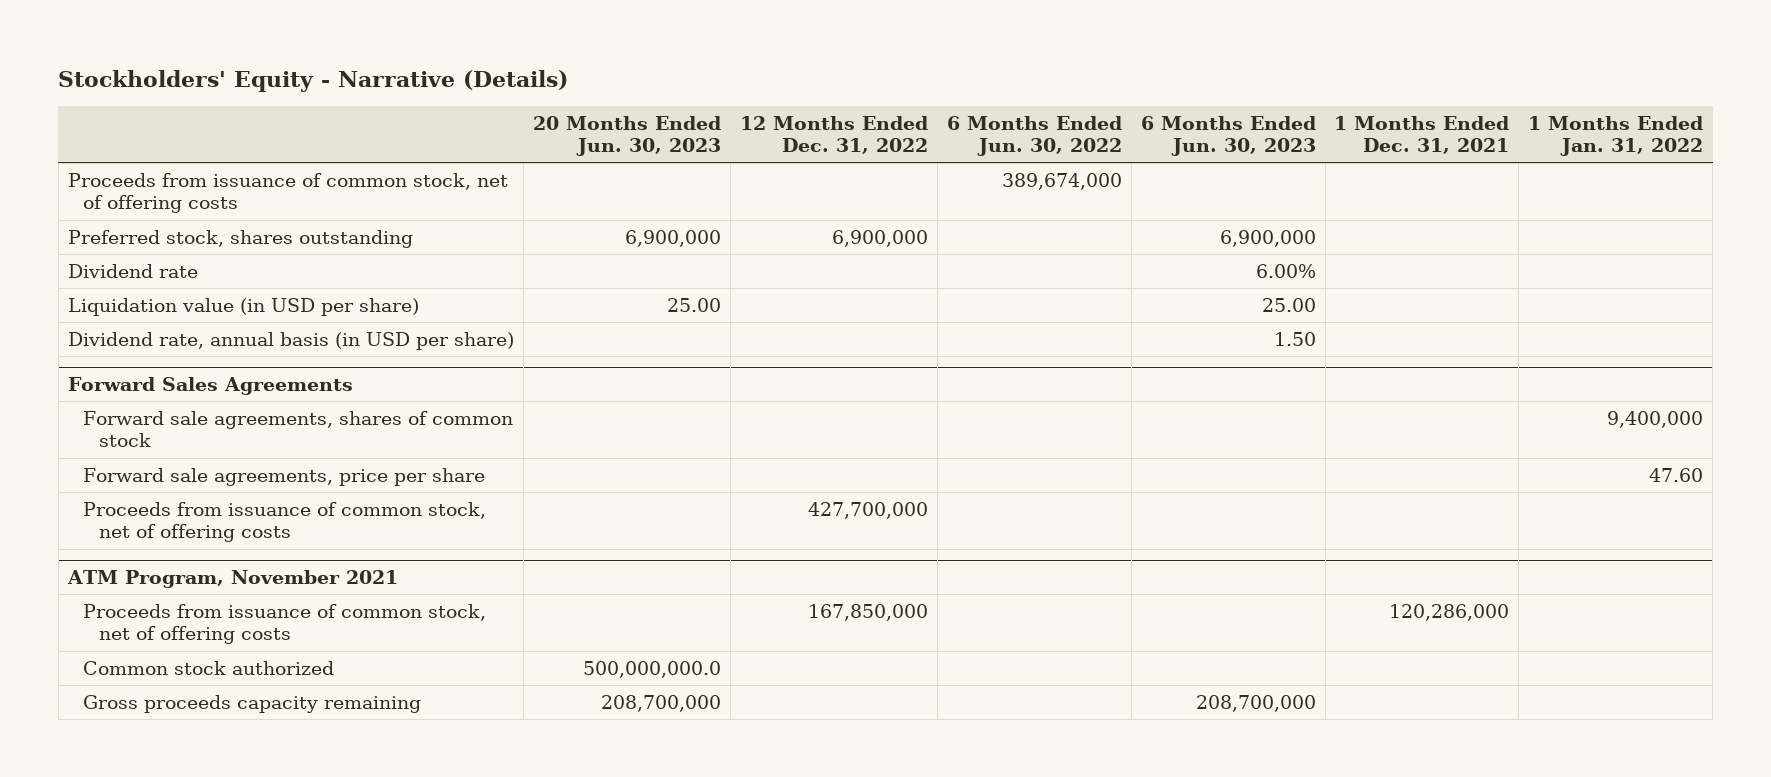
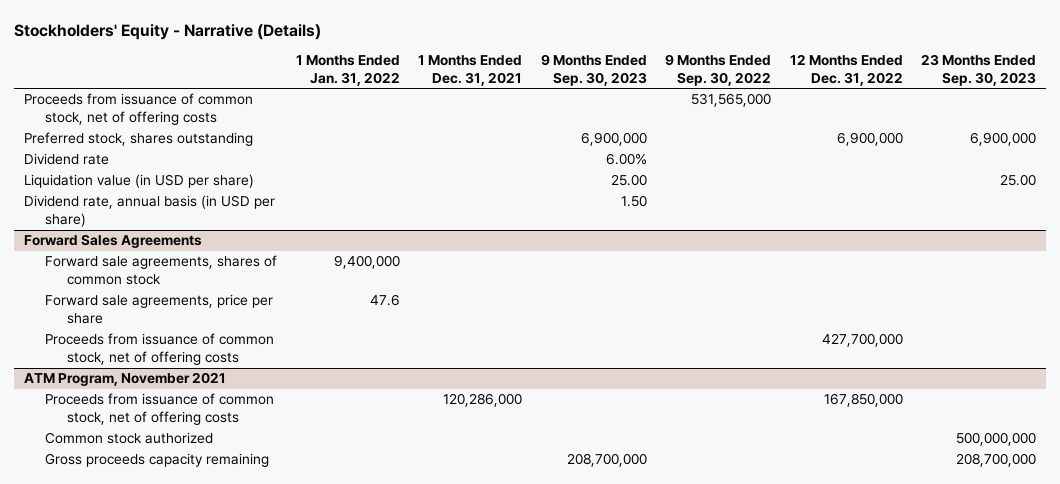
- | 20 Months Ended Jun. 30, 2023 | 12 Months Ended Dec. 31, 2022 | 6 Months Ended Jun. 30, 2022 | 6 Months Ended Jun. 30, 2023 | 1 Months Ended Dec. 31, 2021 | 1 Months Ended Jan. 31, 2022
+ | 1 Months Ended Jan. 31, 2022 | 1 Months Ended Dec. 31, 2021 | 9 Months Ended Sep. 30, 2023 | 9 Months Ended Sep. 30, 2022 | 12 Months Ended Dec. 31, 2022 | 23 Months Ended Sep. 30, 2023
@ Forward Sales Agreements
- Forward sale agreements, price per share | | | | | | 47.60
+ Forward sale agreements, price per share | 47.6 | | | | |

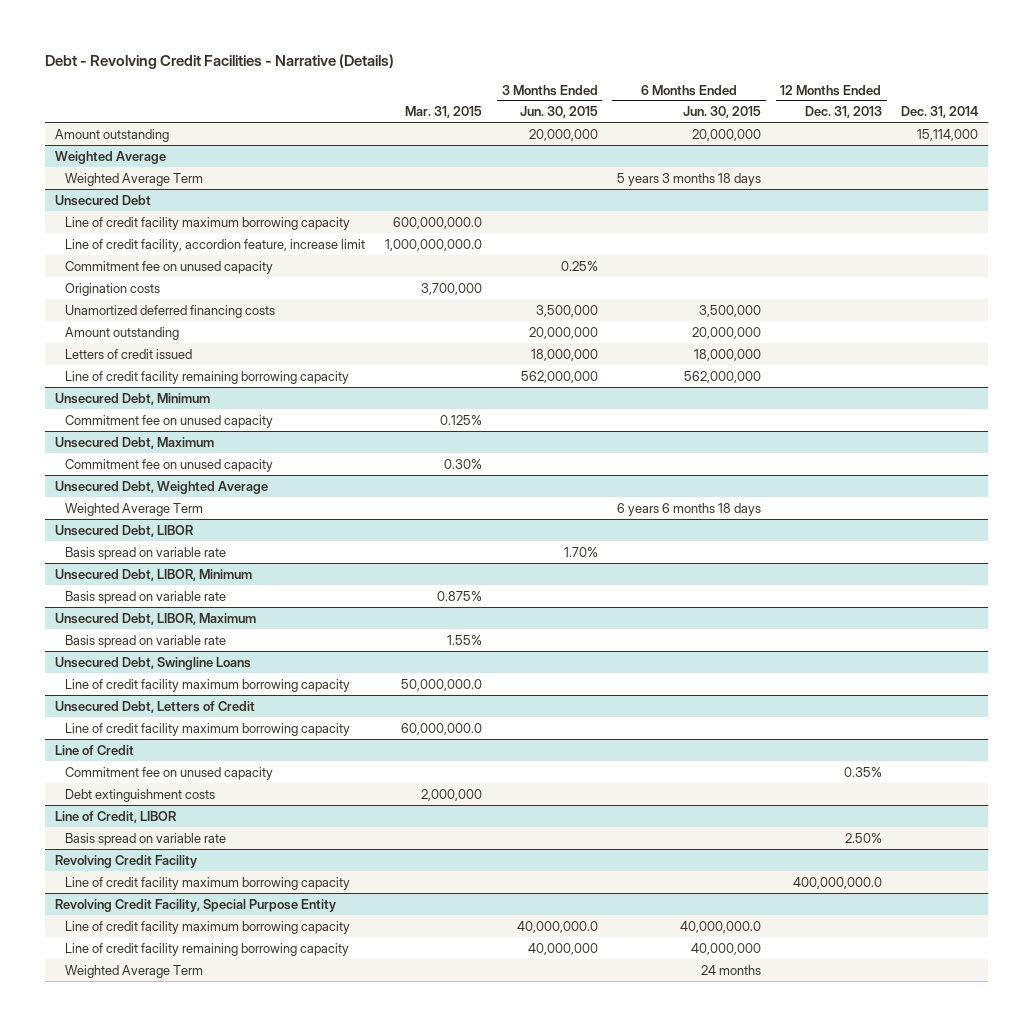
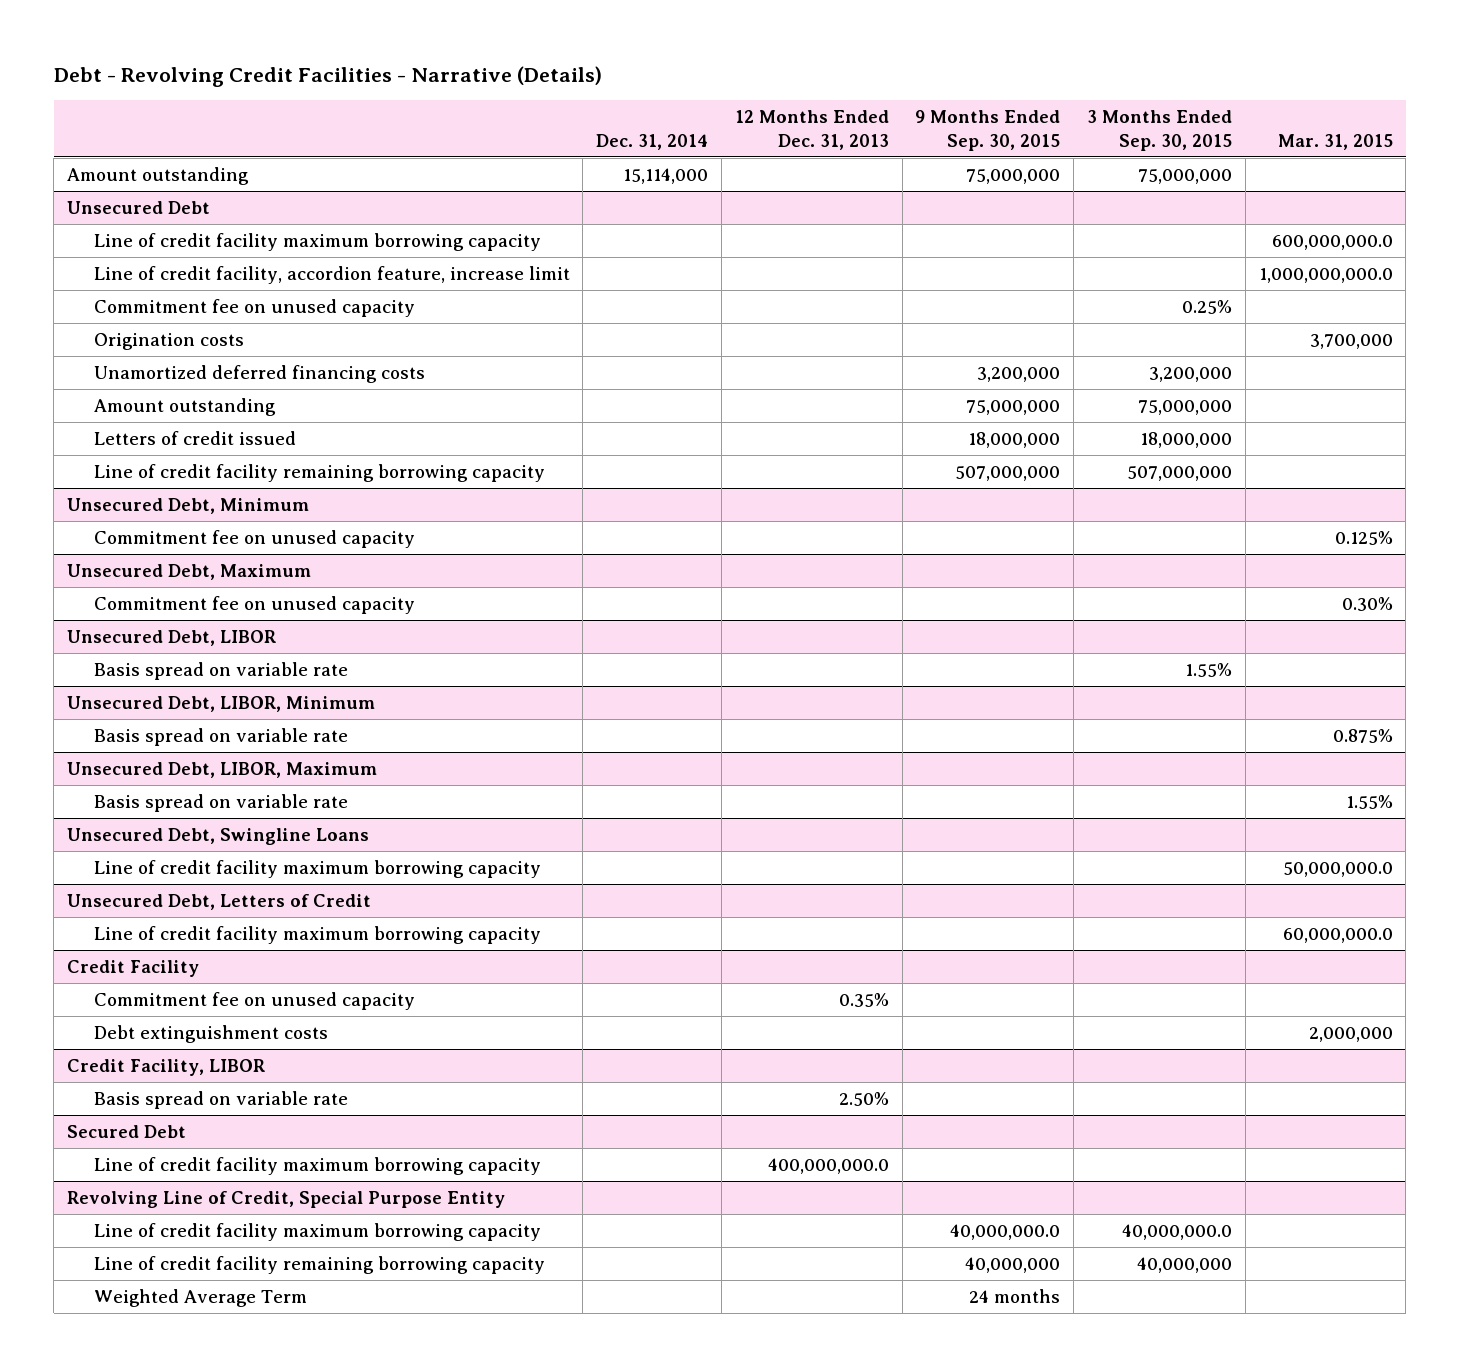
- | Mar. 31, 2015 | 3 Months Ended Jun. 30, 2015 | 6 Months Ended Jun. 30, 2015 | 12 Months Ended Dec. 31, 2013 | Dec. 31, 2014
+ | Dec. 31, 2014 | 12 Months Ended Dec. 31, 2013 | 9 Months Ended Sep. 30, 2015 | 3 Months Ended Sep. 30, 2015 | Mar. 31, 2015
- Weighted Average
- Weighted Average Term | | | 5 years 3 months 18 days | |
- Unsecured Debt, Weighted Average
- Weighted Average Term | | | 6 years 6 months 18 days | |
- Line of Credit
+ Credit Facility
- Line of Credit, LIBOR
- Basis spread on variable rate | | | | 2.50% |
- Revolving Credit Facility
- Line of credit facility maximum borrowing capacity | | | | 400,000,000.0 |
- Revolving Credit Facility, Special Purpose Entity
+ Credit Facility, LIBOR
+ Basis spread on variable rate | | 2.50% | | |
+ Secured Debt
+ Line of credit facility maximum borrowing capacity | | 400,000,000.0 | | |
+ Revolving Line of Credit, Special Purpose Entity

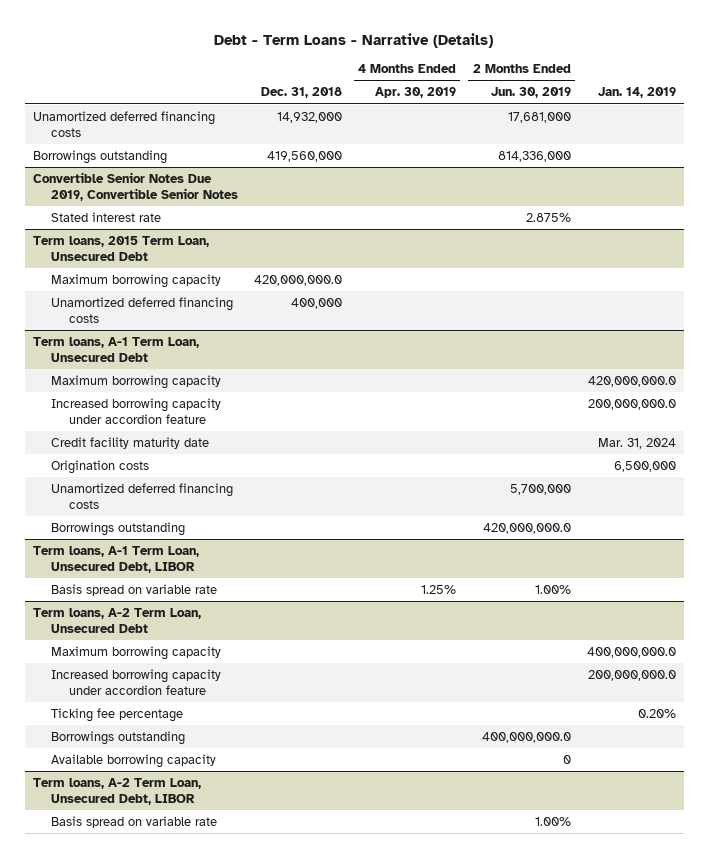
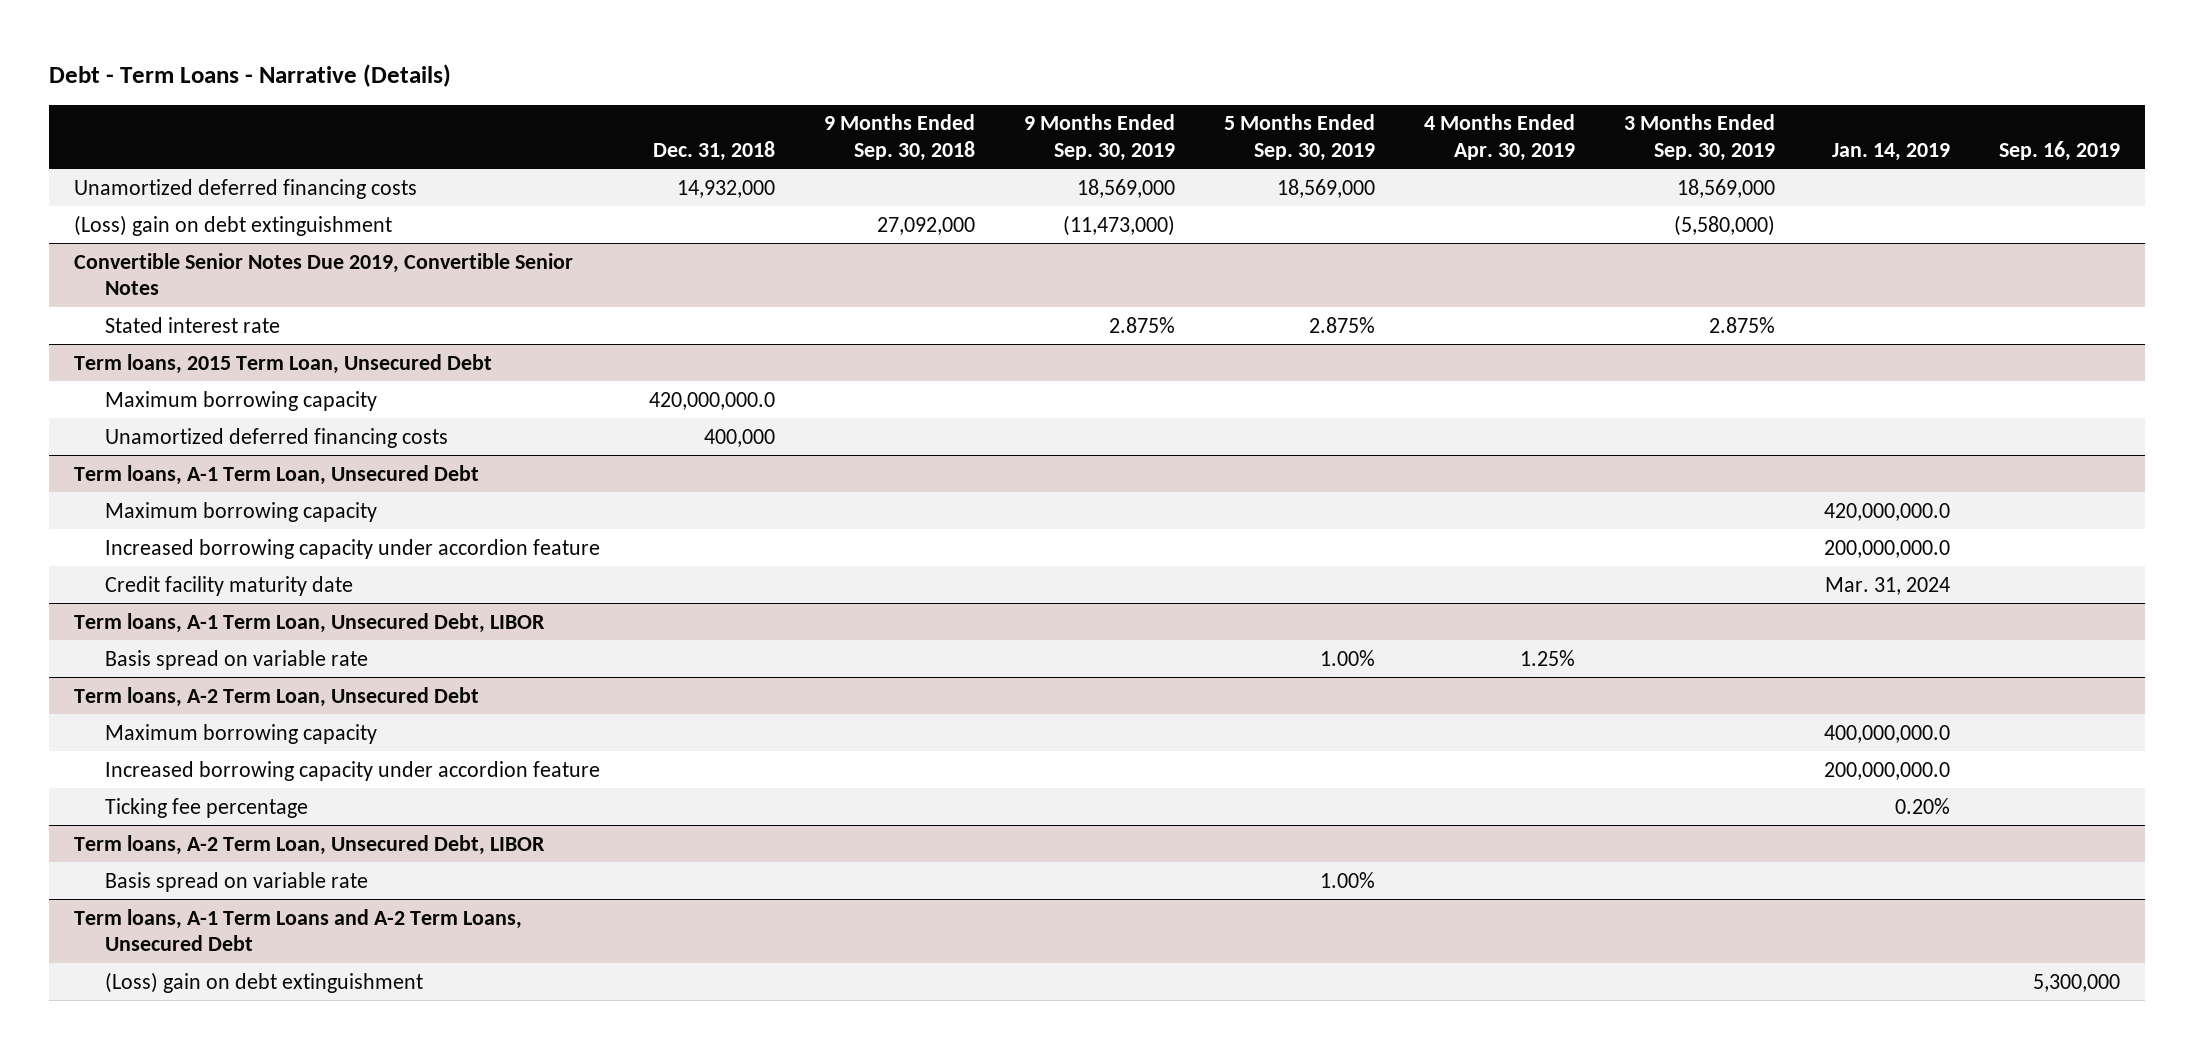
- | Dec. 31, 2018 | 4 Months Ended Apr. 30, 2019 | 2 Months Ended Jun. 30, 2019 | Jan. 14, 2019
+ | Dec. 31, 2018 | 9 Months Ended Sep. 30, 2018 | 9 Months Ended Sep. 30, 2019 | 5 Months Ended Sep. 30, 2019 | 4 Months Ended Apr. 30, 2019 | 3 Months Ended Sep. 30, 2019 | Jan. 14, 2019 | Sep. 16, 2019
- Borrowings outstanding | 419,560,000 | | 814,336,000 |
+ (Loss) gain on debt extinguishment | | 27,092,000 | (11,473,000) | | | (5,580,000) | |
@ Term loans, A-1 Term Loan, Unsecured Debt
- Origination costs | | | | 6,500,000
- Unamortized deferred financing costs | | | 5,700,000 |
- Borrowings outstanding | | | 420,000,000.0 |
@ Term loans, A-2 Term Loan, Unsecured Debt
- Borrowings outstanding | | | 400,000,000.0 |
- Available borrowing capacity | | | 0 |
+ Term loans, A-1 Term Loans and A-2 Term Loans, Unsecured Debt
+ (Loss) gain on debt extinguishment | | | | | | | | 5,300,000

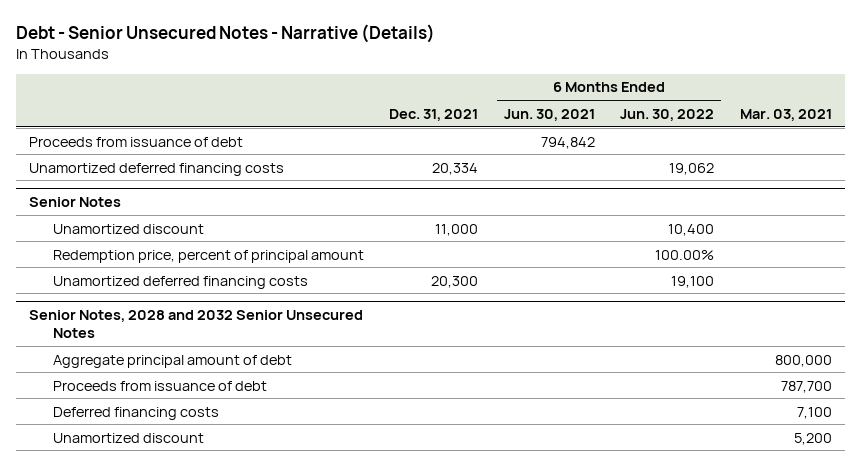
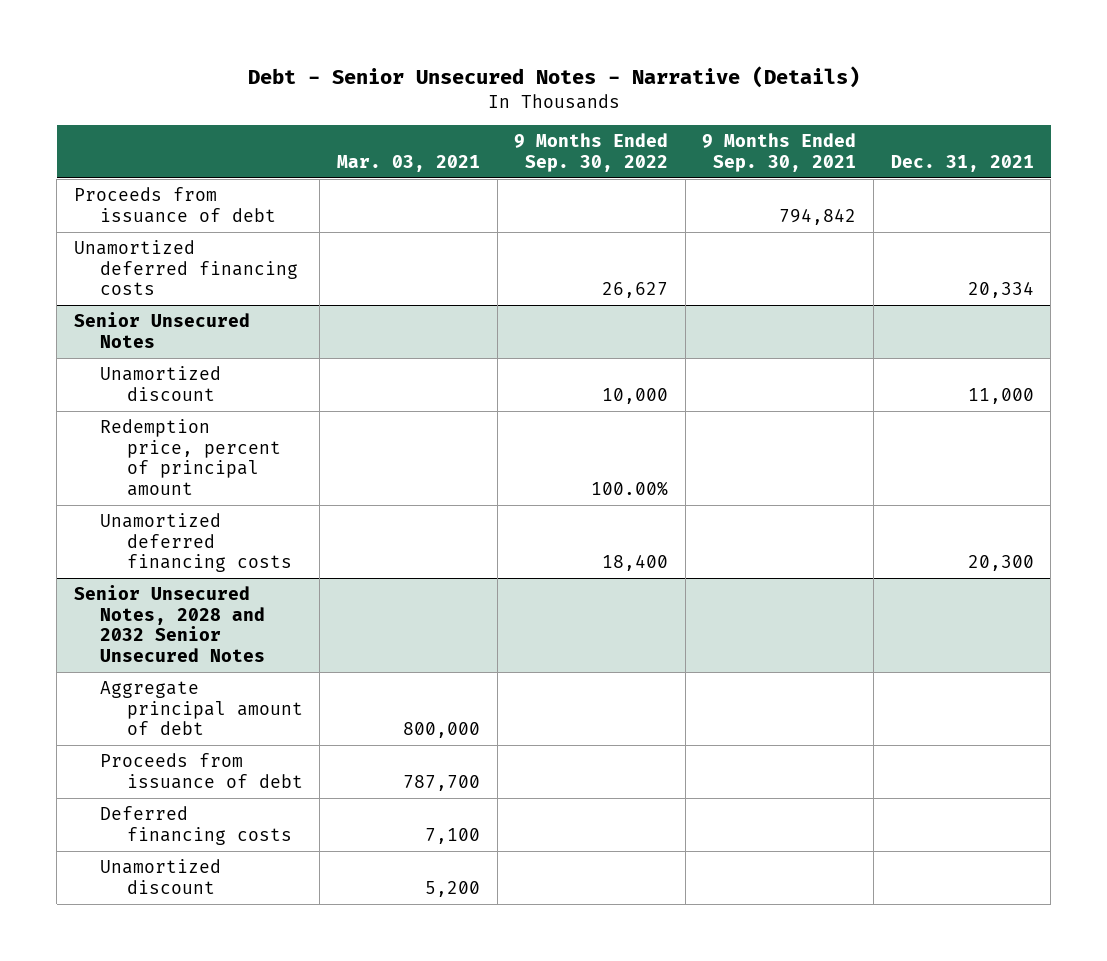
- | Dec. 31, 2021 | 6 Months Ended Jun. 30, 2021 | 6 Months Ended Jun. 30, 2022 | Mar. 03, 2021
+ | Mar. 03, 2021 | 9 Months Ended Sep. 30, 2022 | 9 Months Ended Sep. 30, 2021 | Dec. 31, 2021
- Senior Notes
+ Senior Unsecured Notes
- Senior Notes, 2028 and 2032 Senior Unsecured Notes
+ Senior Unsecured Notes, 2028 and 2032 Senior Unsecured Notes

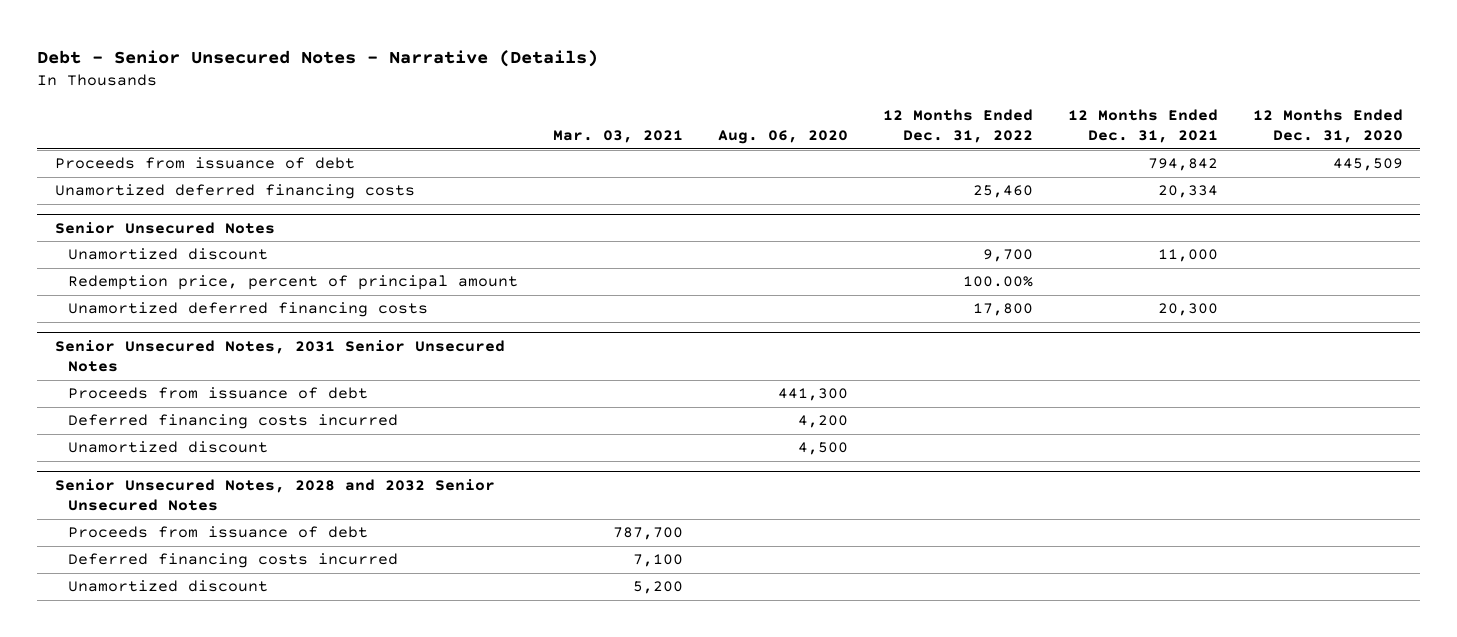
- | Mar. 03, 2021 | 9 Months Ended Sep. 30, 2022 | 9 Months Ended Sep. 30, 2021 | Dec. 31, 2021
+ | Mar. 03, 2021 | Aug. 06, 2020 | 12 Months Ended Dec. 31, 2022 | 12 Months Ended Dec. 31, 2021 | 12 Months Ended Dec. 31, 2020
+ Senior Unsecured Notes, 2031 Senior Unsecured Notes
+ Proceeds from issuance of debt | | 441,300 | | |
+ Deferred financing costs incurred | | 4,200 | | |
+ Unamortized discount | | 4,500 | | |
@ Senior Unsecured Notes, 2028 and 2032 Senior Unsecured Notes
- Aggregate principal amount of debt | 800,000 | | |
- Deferred financing costs | 7,100 | | |
+ Deferred financing costs incurred | 7,100 | | | |

